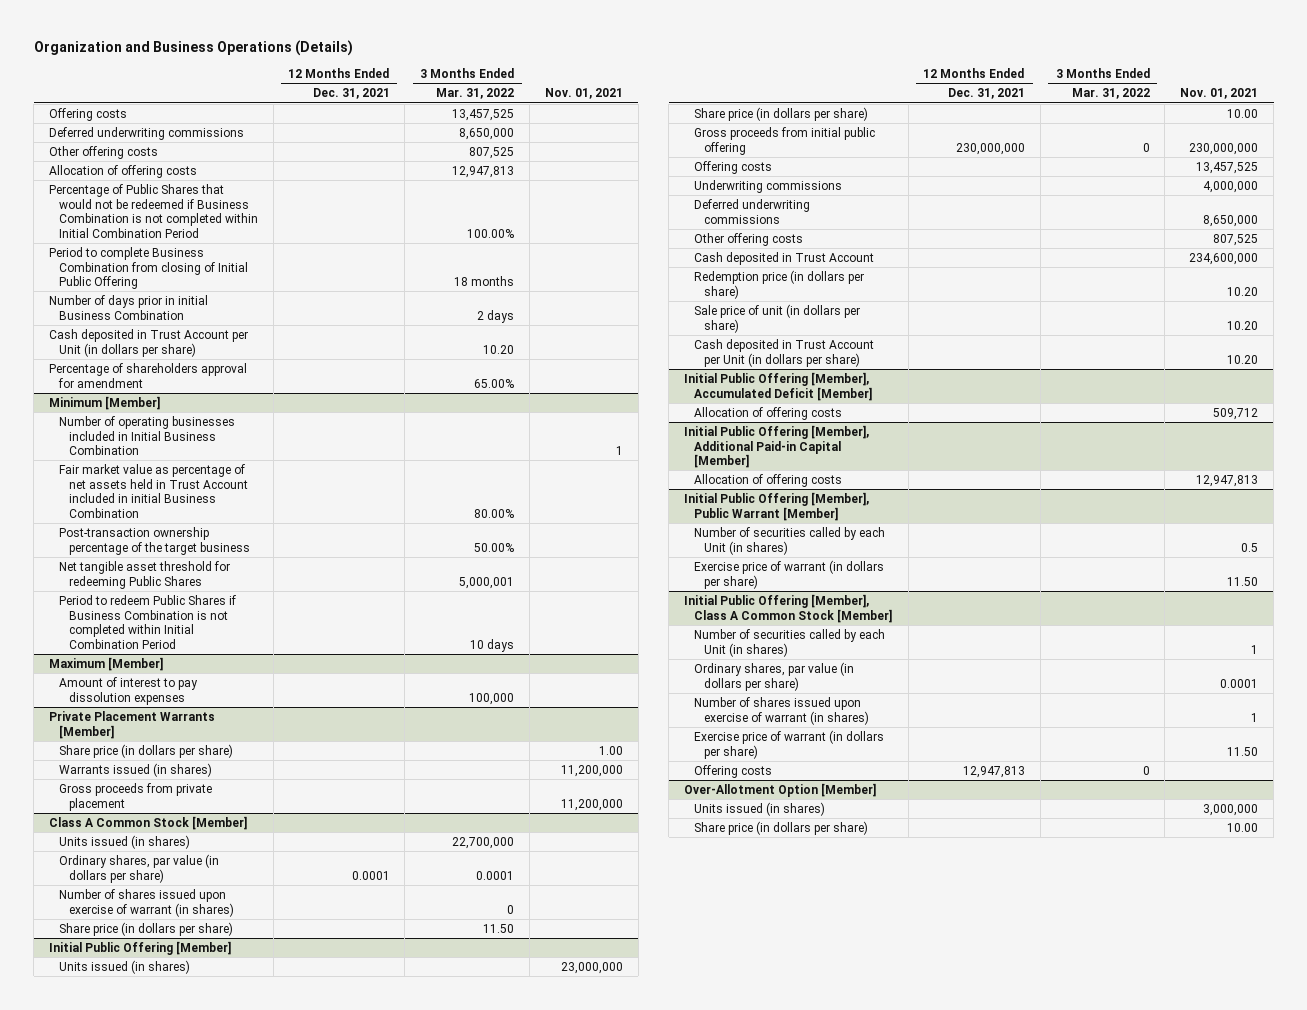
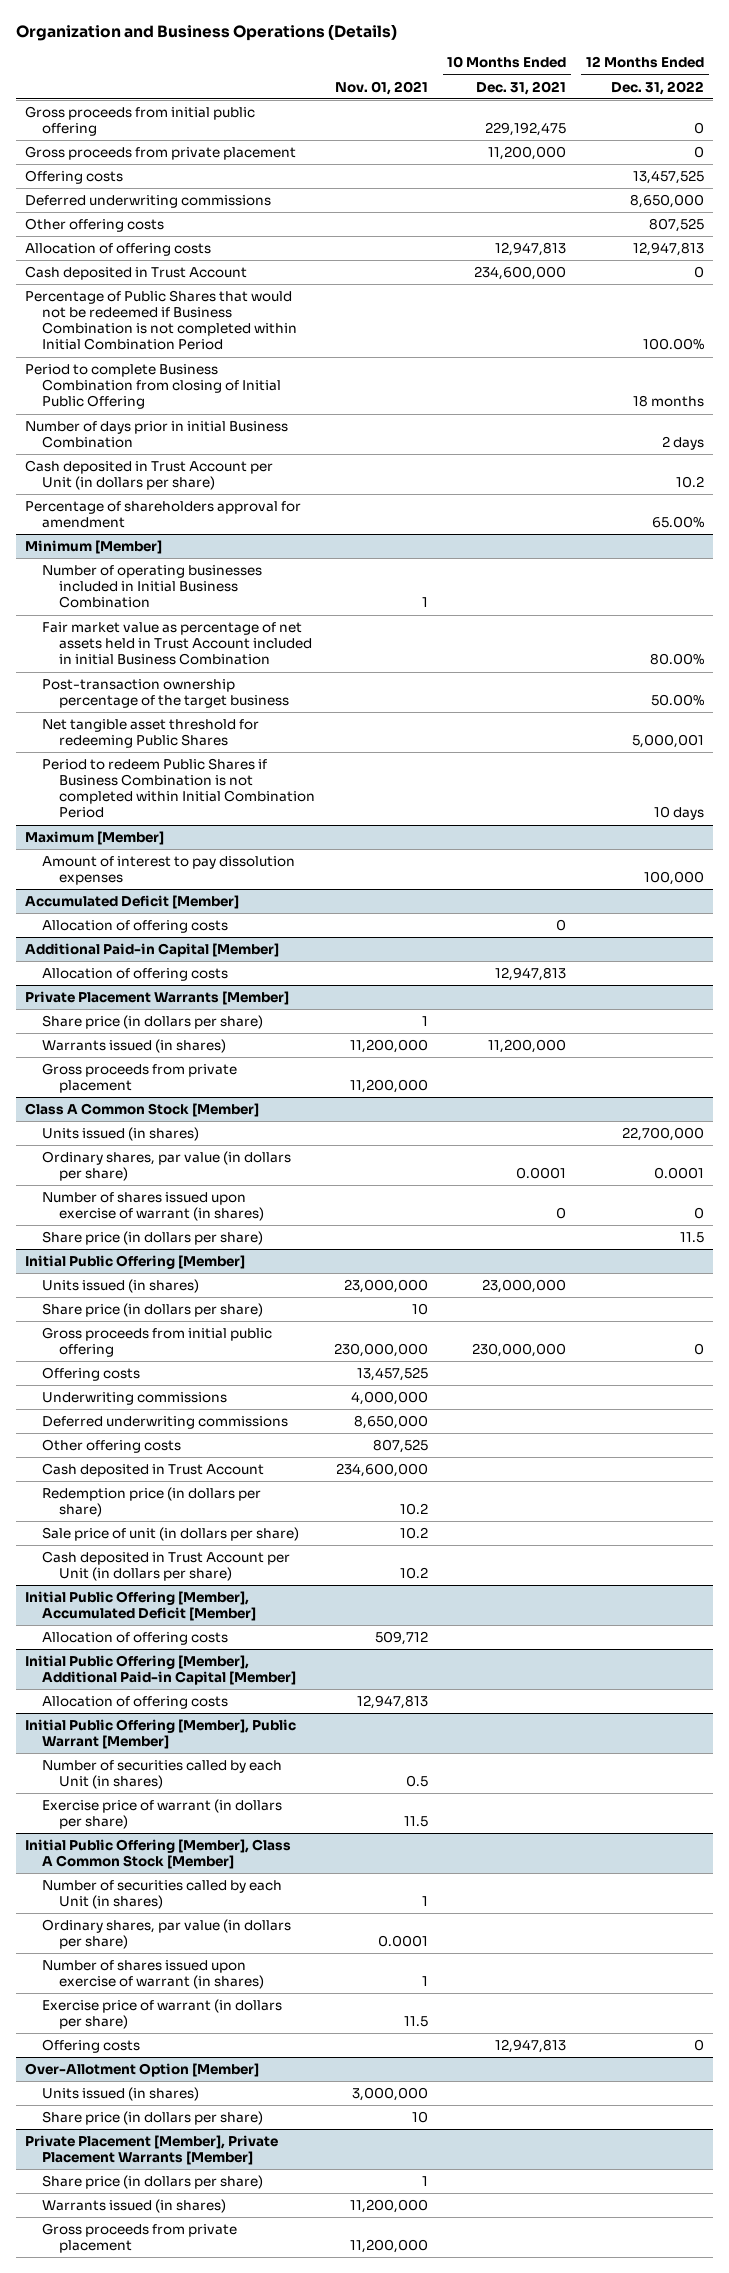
- | 12 Months Ended Dec. 31, 2021 | 3 Months Ended Mar. 31, 2022 | Nov. 01, 2021
+ | Nov. 01, 2021 | 10 Months Ended Dec. 31, 2021 | 12 Months Ended Dec. 31, 2022
+ Gross proceeds from initial public offering | | 229,192,475 | 0
+ Gross proceeds from private placement | | 11,200,000 | 0
+ Cash deposited in Trust Account | | 234,600,000 | 0
+ Accumulated Deficit [Member]
+ Allocation of offering costs | | 0 |
+ Additional Paid-in Capital [Member]
+ Allocation of offering costs | | 12,947,813 |
@ Private Placement Warrants [Member]
- Share price (in dollars per share) | | | 1.00
+ Share price (in dollars per share) | 1 | |
@ Initial Public Offering [Member]
- Share price (in dollars per share) | | | 10.00
+ Share price (in dollars per share) | 10 | |
- Redemption price (in dollars per share) | | | 10.20
- Sale price of unit (in dollars per share) | | | 10.20
- Cash deposited in Trust Account per Unit (in dollars per share) | | | 10.20
+ Redemption price (in dollars per share) | 10.2 | |
+ Sale price of unit (in dollars per share) | 10.2 | |
+ Cash deposited in Trust Account per Unit (in dollars per share) | 10.2 | |
@ Initial Public Offering [Member], Public Warrant [Member]
- Exercise price of warrant (in dollars per share) | | | 11.50
+ Exercise price of warrant (in dollars per share) | 11.5 | |
@ Initial Public Offering [Member], Class A Common Stock [Member]
- Exercise price of warrant (in dollars per share) | | | 11.50
+ Exercise price of warrant (in dollars per share) | 11.5 | |
@ Over-Allotment Option [Member]
- Share price (in dollars per share) | | | 10.00
+ Share price (in dollars per share) | 10 | |
+ Private Placement [Member], Private Placement Warrants [Member]
+ Share price (in dollars per share) | 1 | |
+ Warrants issued (in shares) | 11,200,000 | |
+ Gross proceeds from private placement | 11,200,000 | |

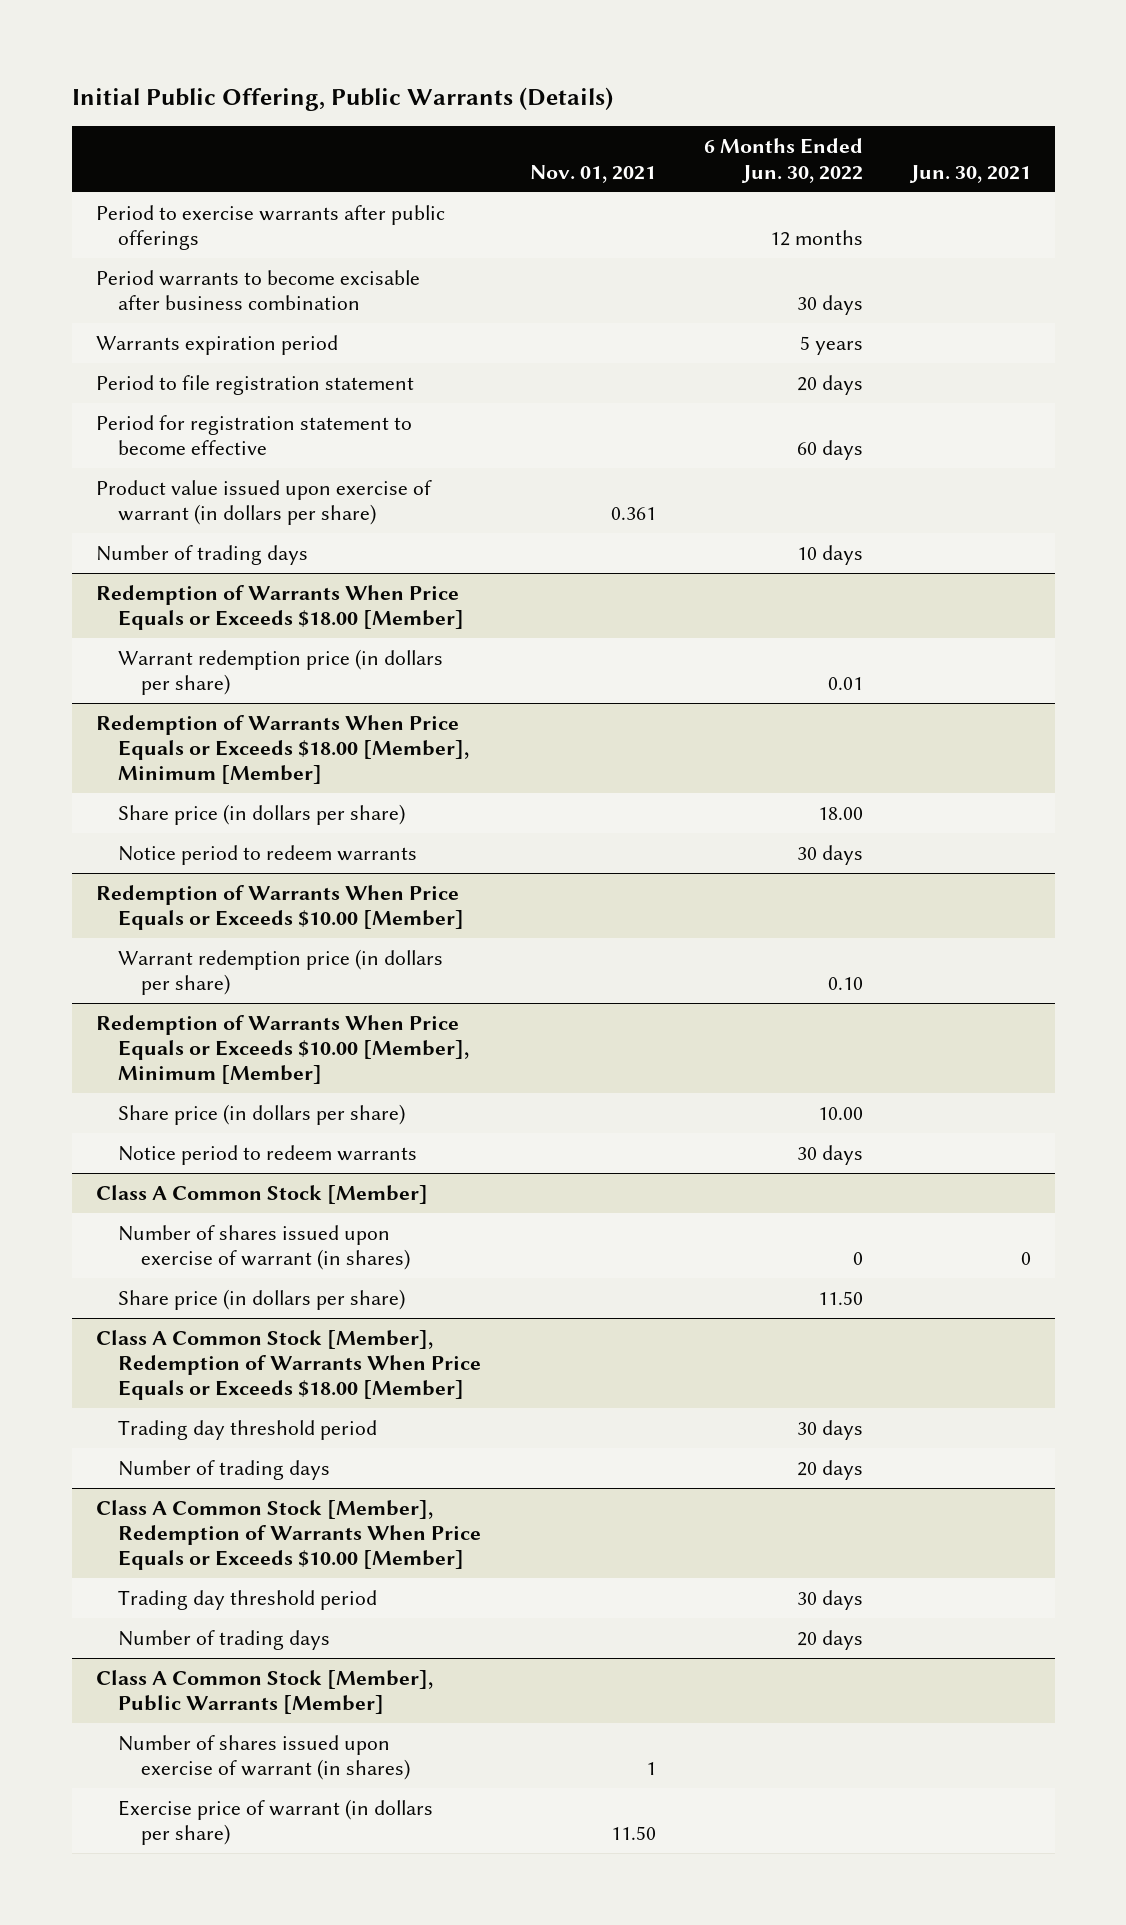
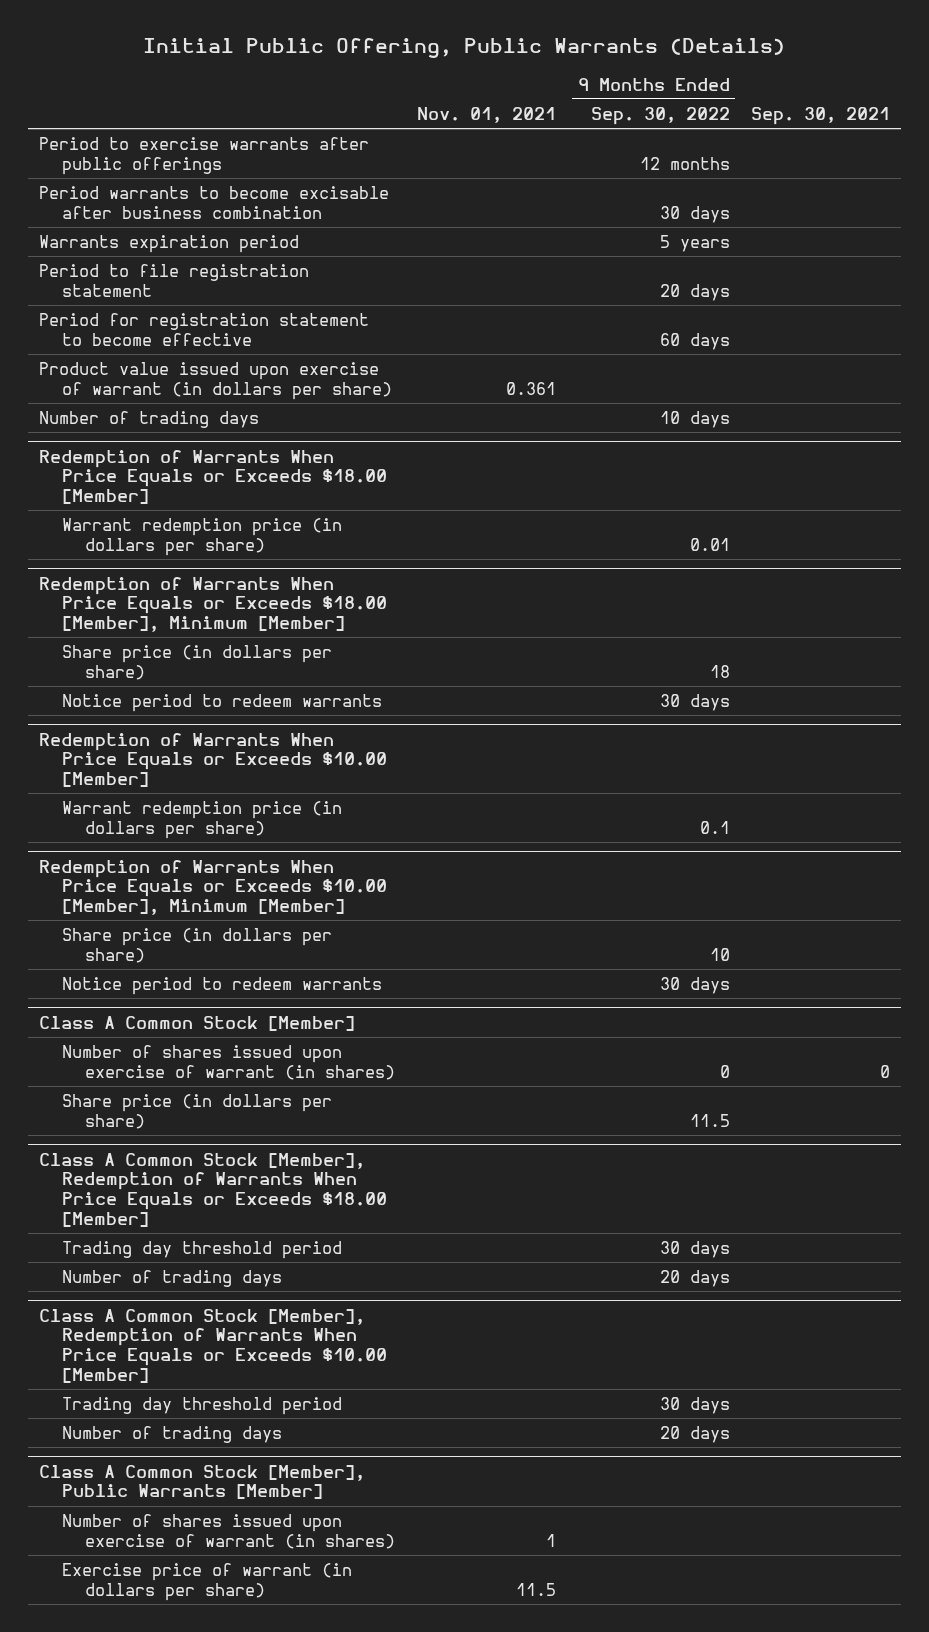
- | Nov. 01, 2021 | 6 Months Ended Jun. 30, 2022 | Jun. 30, 2021
+ | Nov. 01, 2021 | 9 Months Ended Sep. 30, 2022 | Sep. 30, 2021
@ Class A Common Stock [Member], Public Warrants [Member]
- Exercise price of warrant (in dollars per share) | 11.50 | |
+ Exercise price of warrant (in dollars per share) | 11.5 | |

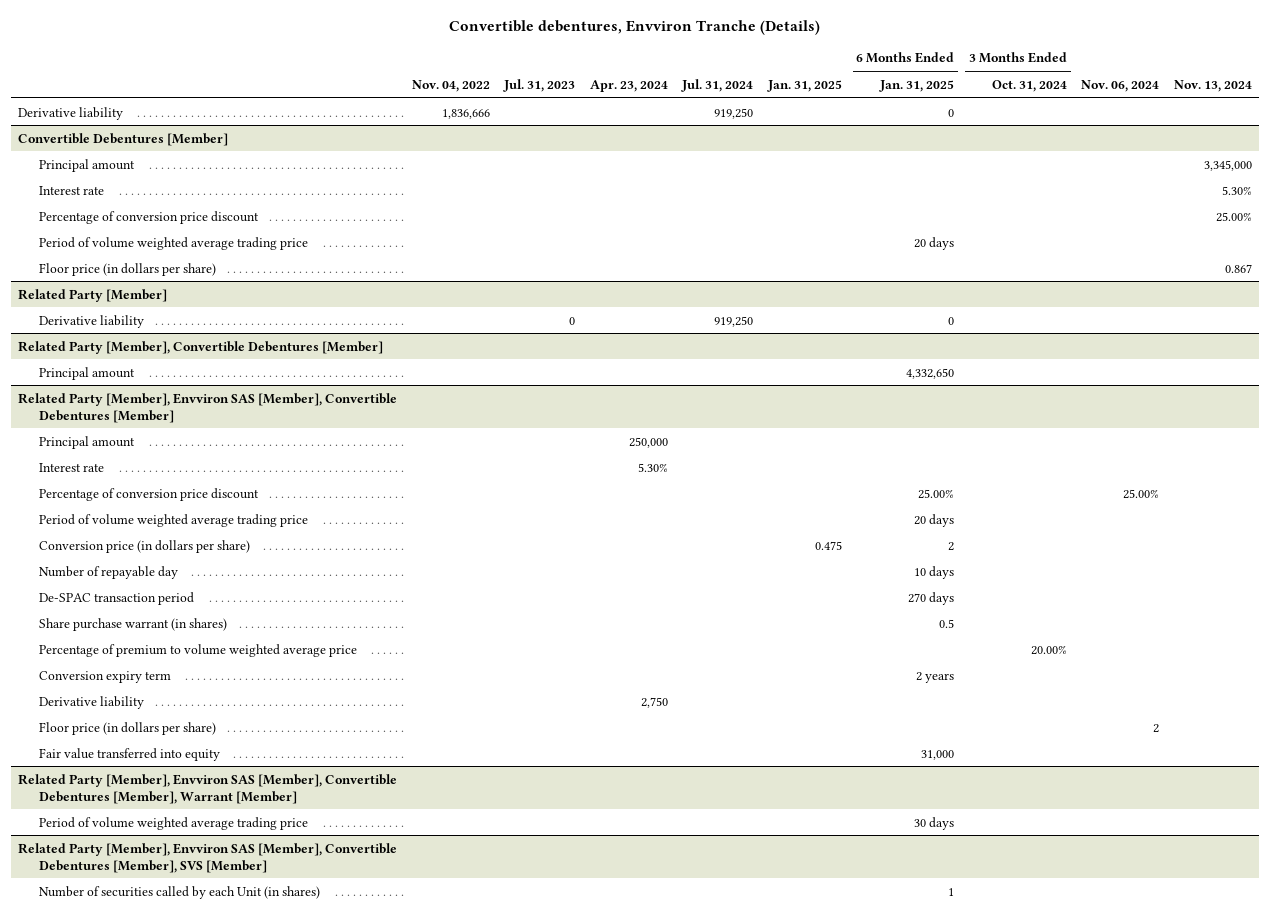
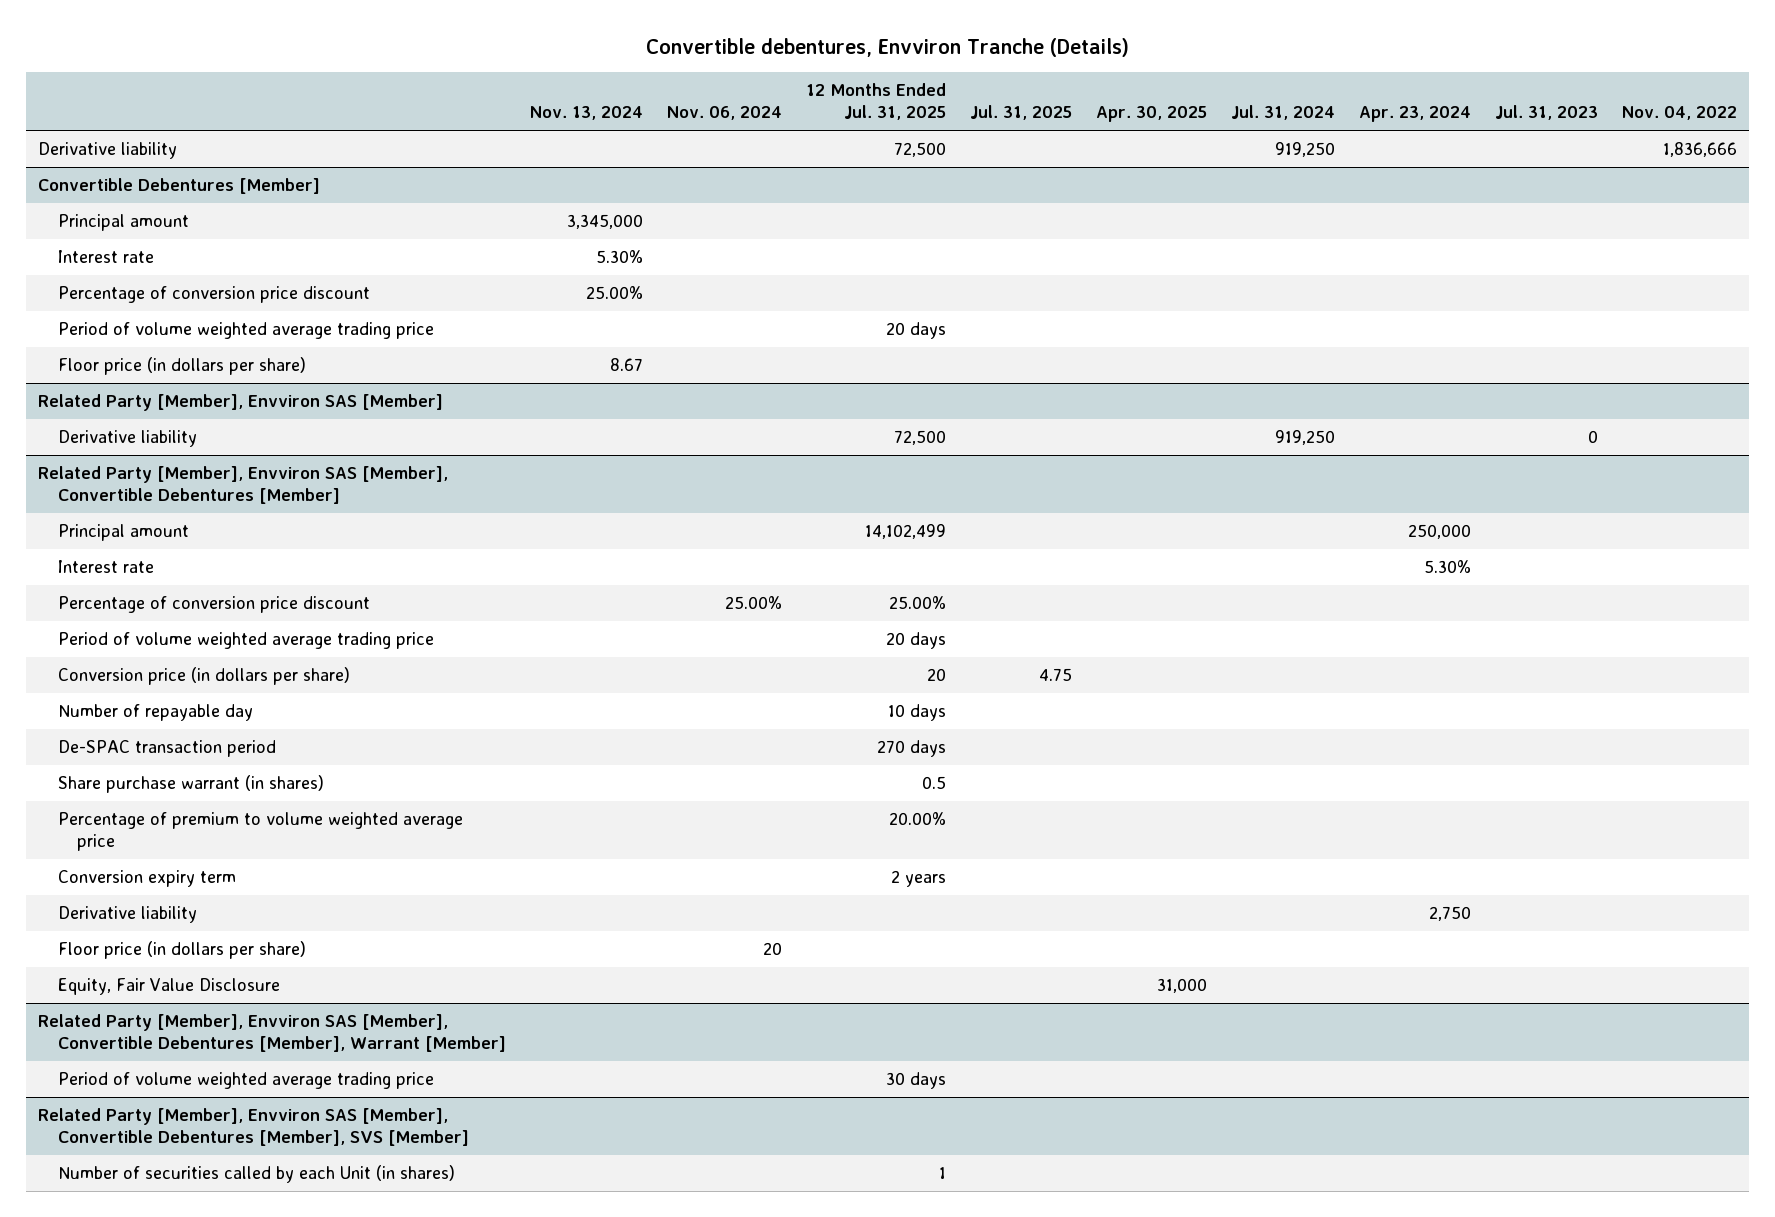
- | Nov. 04, 2022 | Jul. 31, 2023 | Apr. 23, 2024 | Jul. 31, 2024 | Jan. 31, 2025 | 6 Months Ended Jan. 31, 2025 | 3 Months Ended Oct. 31, 2024 | Nov. 06, 2024 | Nov. 13, 2024
+ | Nov. 13, 2024 | Nov. 06, 2024 | 12 Months Ended Jul. 31, 2025 | Jul. 31, 2025 | Apr. 30, 2025 | Jul. 31, 2024 | Apr. 23, 2024 | Jul. 31, 2023 | Nov. 04, 2022
@ Convertible Debentures [Member]
- Floor price (in dollars per share) | | | | | | | | | 0.867
- Related Party [Member]
@ Convertible Debentures [Member]
+ Floor price (in dollars per share) | 8.67 | | | | | | | |
+ Related Party [Member], Envviron SAS [Member]
- Related Party [Member], Convertible Debentures [Member]
- Principal amount | | | | | | 4,332,650 | | |
@ Related Party [Member], Envviron SAS [Member], Convertible Debentures [Member]
- Floor price (in dollars per share) | | | | | | | | 2 |
- Fair value transferred into equity | | | | | | 31,000 | | |
+ Floor price (in dollars per share) | | 20 | | | | | | |
+ Equity, Fair Value Disclosure | | | | | 31,000 | | | |

